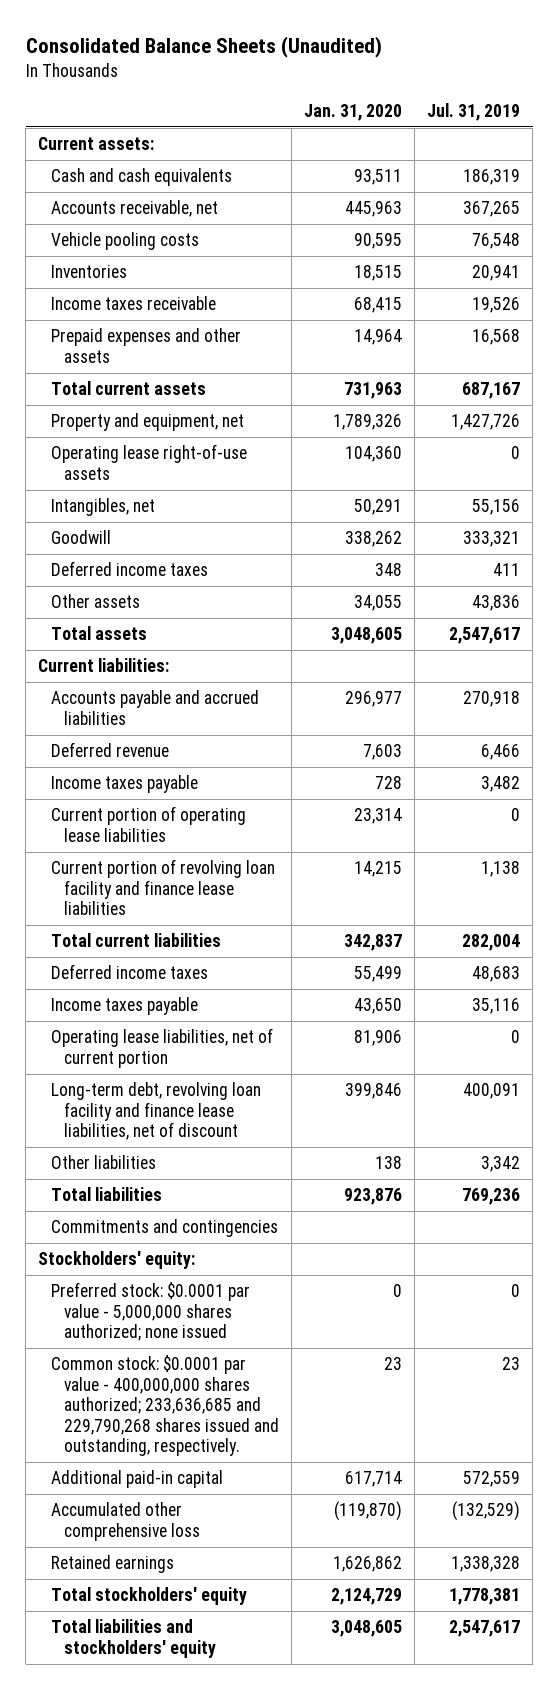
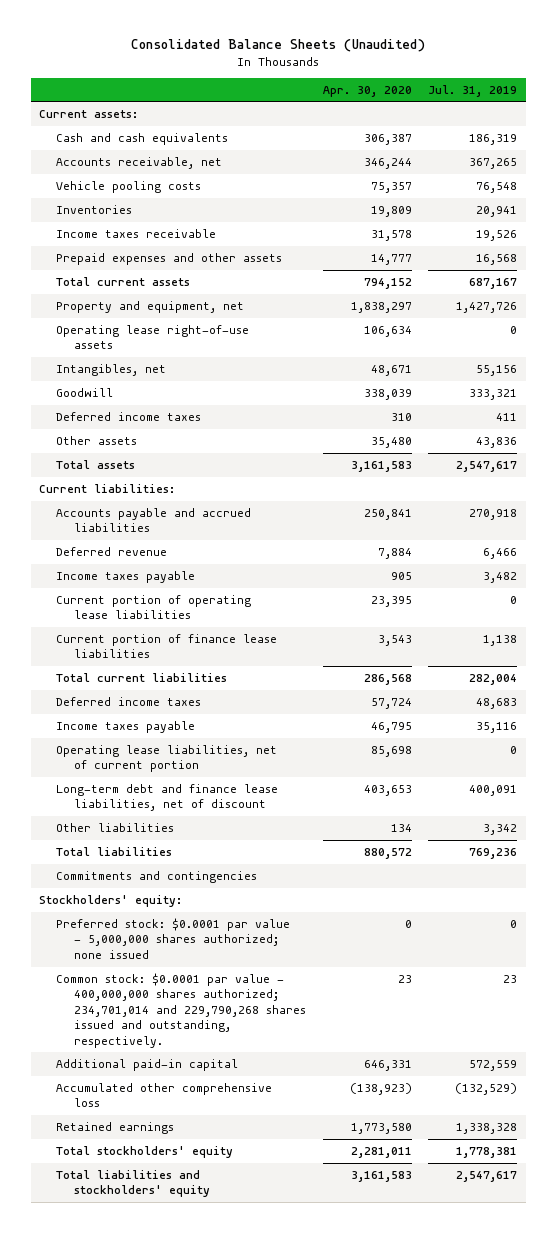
- | Jan. 31, 2020 | Jul. 31, 2019
+ | Apr. 30, 2020 | Jul. 31, 2019
- Current portion of revolving loan facility and finance lease liabilities | 14,215 | 1,138
+ Current portion of finance lease liabilities | 3,543 | 1,138
- Long-term debt, revolving loan facility and finance lease liabilities, net of discount | 399,846 | 400,091
+ Long-term debt and finance lease liabilities, net of discount | 403,653 | 400,091
- Common stock: $0.0001 par value - 400,000,000 shares authorized; 233,636,685 and 229,790,268 shares issued and outstanding, respectively. | 23 | 23
+ Common stock: $0.0001 par value - 400,000,000 shares authorized; 234,701,014 and 229,790,268 shares issued and outstanding, respectively. | 23 | 23

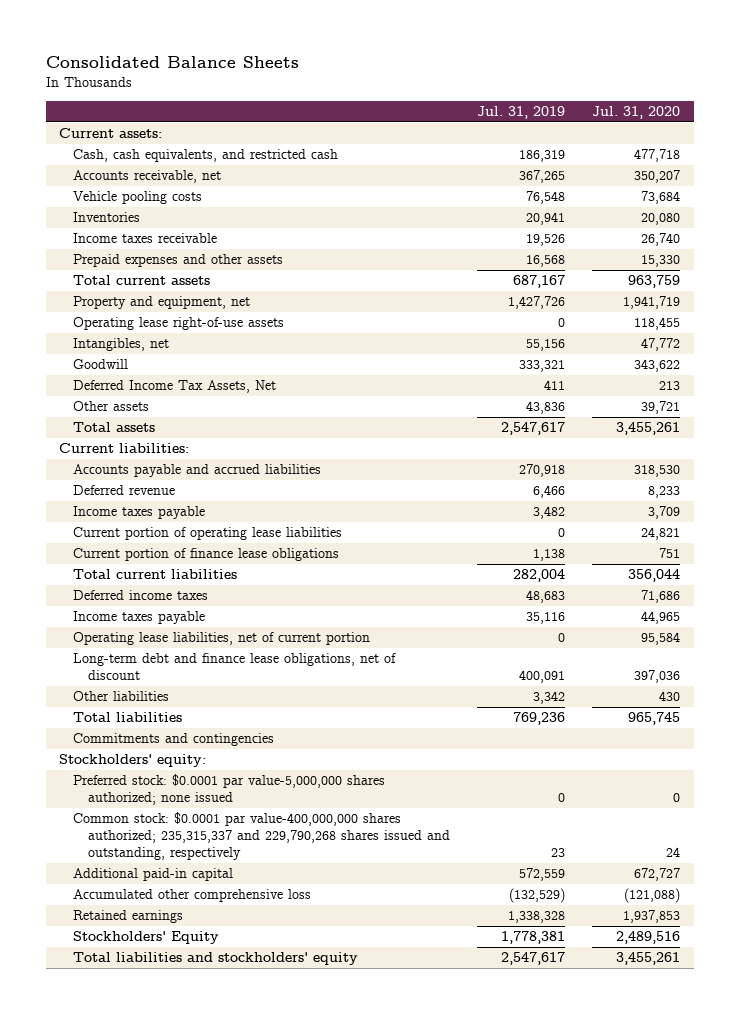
- Consolidated Balance Sheets (Unaudited)
+ Consolidated Balance Sheets
- | Apr. 30, 2020 | Jul. 31, 2019
+ | Jul. 31, 2019 | Jul. 31, 2020
- Cash and cash equivalents | 306,387 | 186,319
+ Cash, cash equivalents, and restricted cash | 186,319 | 477,718
- Deferred income taxes | 310 | 411
+ Deferred Income Tax Assets, Net | 411 | 213
- Current portion of finance lease liabilities | 3,543 | 1,138
+ Current portion of finance lease obligations | 1,138 | 751
- Long-term debt and finance lease liabilities, net of discount | 403,653 | 400,091
+ Long-term debt and finance lease obligations, net of discount | 400,091 | 397,036
- Preferred stock: $0.0001 par value - 5,000,000 shares authorized; none issued | 0 | 0
- Common stock: $0.0001 par value - 400,000,000 shares authorized; 234,701,014 and 229,790,268 shares issued and outstanding, respectively. | 23 | 23
+ Preferred stock: $0.0001 par value-5,000,000 shares authorized; none issued | 0 | 0
+ Common stock: $0.0001 par value-400,000,000 shares authorized; 235,315,337 and 229,790,268 shares issued and outstanding, respectively | 23 | 24
- Total stockholders' equity | 2,281,011 | 1,778,381
+ Stockholders' Equity | 1,778,381 | 2,489,516

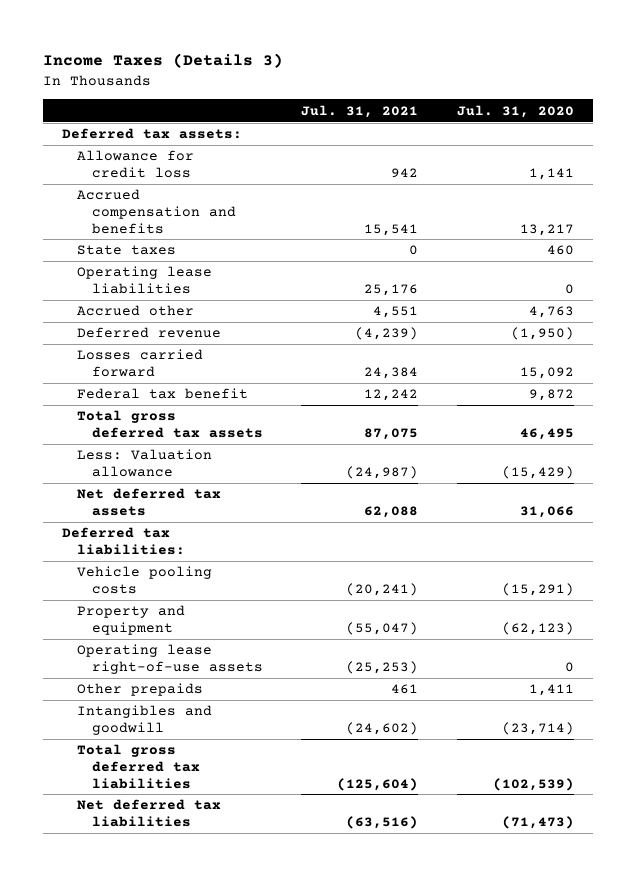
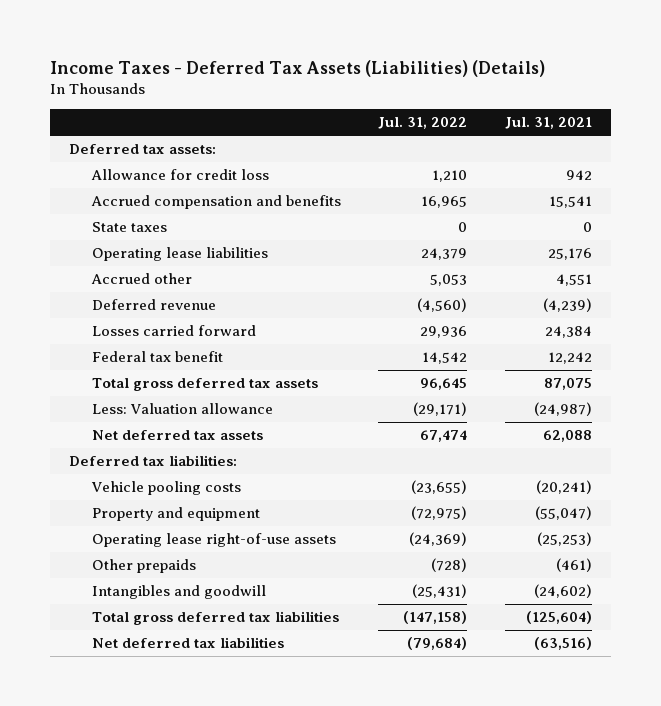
- Income Taxes (Details 3)
+ Income Taxes - Deferred Tax Assets (Liabilities) (Details)
- | Jul. 31, 2021 | Jul. 31, 2020
+ | Jul. 31, 2022 | Jul. 31, 2021
- Other prepaids | 461 | 1,411
+ Other prepaids | (728) | (461)

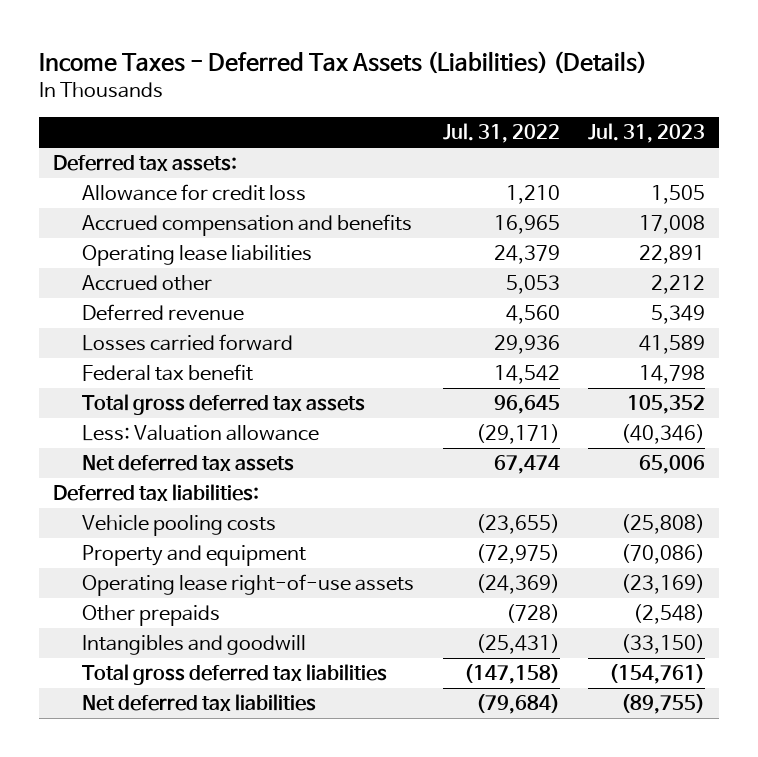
- | Jul. 31, 2022 | Jul. 31, 2021
+ | Jul. 31, 2022 | Jul. 31, 2023
- State taxes | 0 | 0
- Deferred revenue | (4,560) | (4,239)
+ Deferred revenue | 4,560 | 5,349

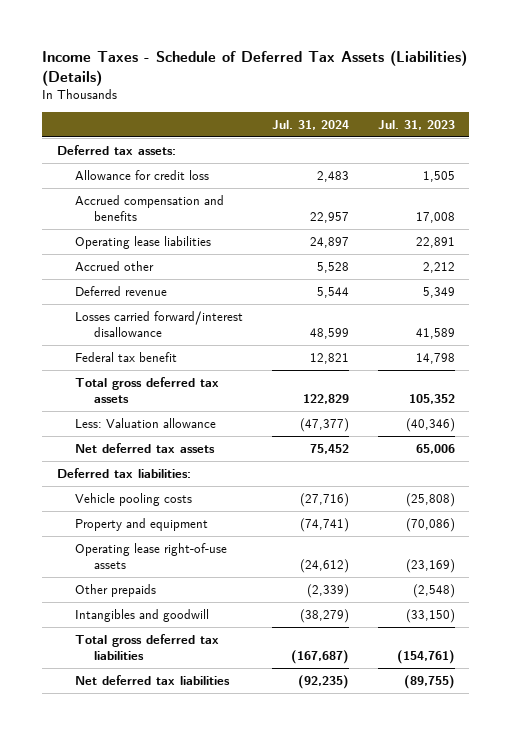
- Income Taxes - Deferred Tax Assets (Liabilities) (Details)
+ Income Taxes - Schedule of Deferred Tax Assets (Liabilities) (Details)
- | Jul. 31, 2022 | Jul. 31, 2023
+ | Jul. 31, 2024 | Jul. 31, 2023
- Losses carried forward | 29,936 | 41,589
+ Losses carried forward/interest disallowance | 48,599 | 41,589

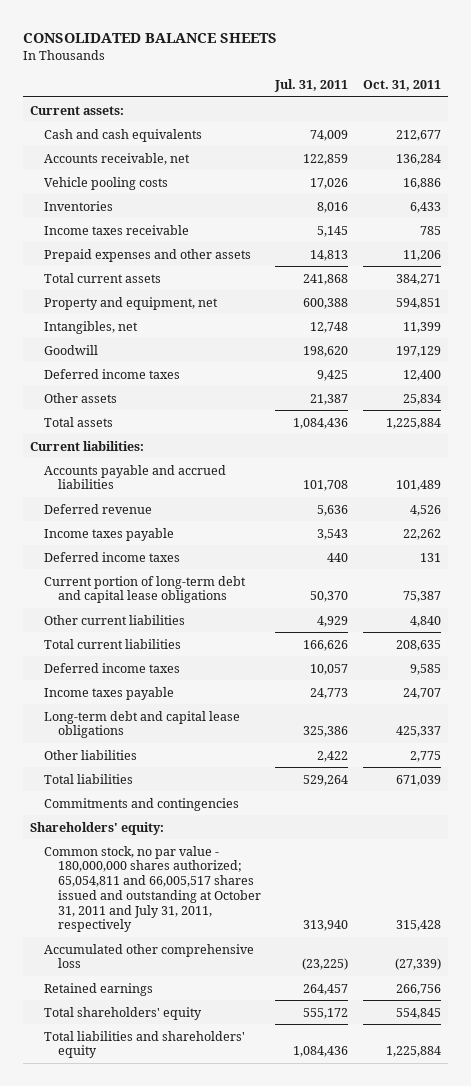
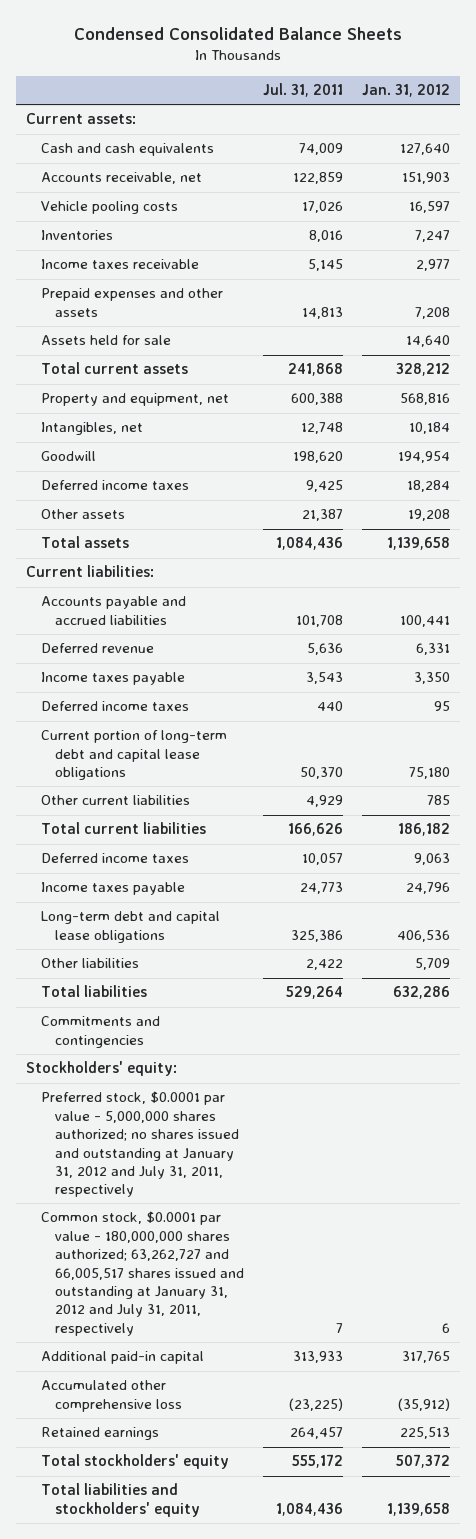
- CONSOLIDATED BALANCE SHEETS
+ Condensed Consolidated Balance Sheets
- | Jul. 31, 2011 | Oct. 31, 2011
+ | Jul. 31, 2011 | Jan. 31, 2012
+ Assets held for sale | | 14,640
- Shareholders' equity:
- Common stock, no par value - 180,000,000 shares authorized; 65,054,811 and 66,005,517 shares issued and outstanding at October 31, 2011 and July 31, 2011, respectively | 313,940 | 315,428
+ Stockholders' equity:
+ Preferred stock, $0.0001 par value - 5,000,000 shares authorized; no shares issued and outstanding at January 31, 2012 and July 31, 2011, respectively
+ Common stock, $0.0001 par value - 180,000,000 shares authorized; 63,262,727 and 66,005,517 shares issued and outstanding at January 31, 2012 and July 31, 2011, respectively | 7 | 6
+ Additional paid-in capital | 313,933 | 317,765
- Total shareholders' equity | 555,172 | 554,845
- Total liabilities and shareholders' equity | 1,084,436 | 1,225,884
+ Total stockholders' equity | 555,172 | 507,372
+ Total liabilities and stockholders' equity | 1,084,436 | 1,139,658

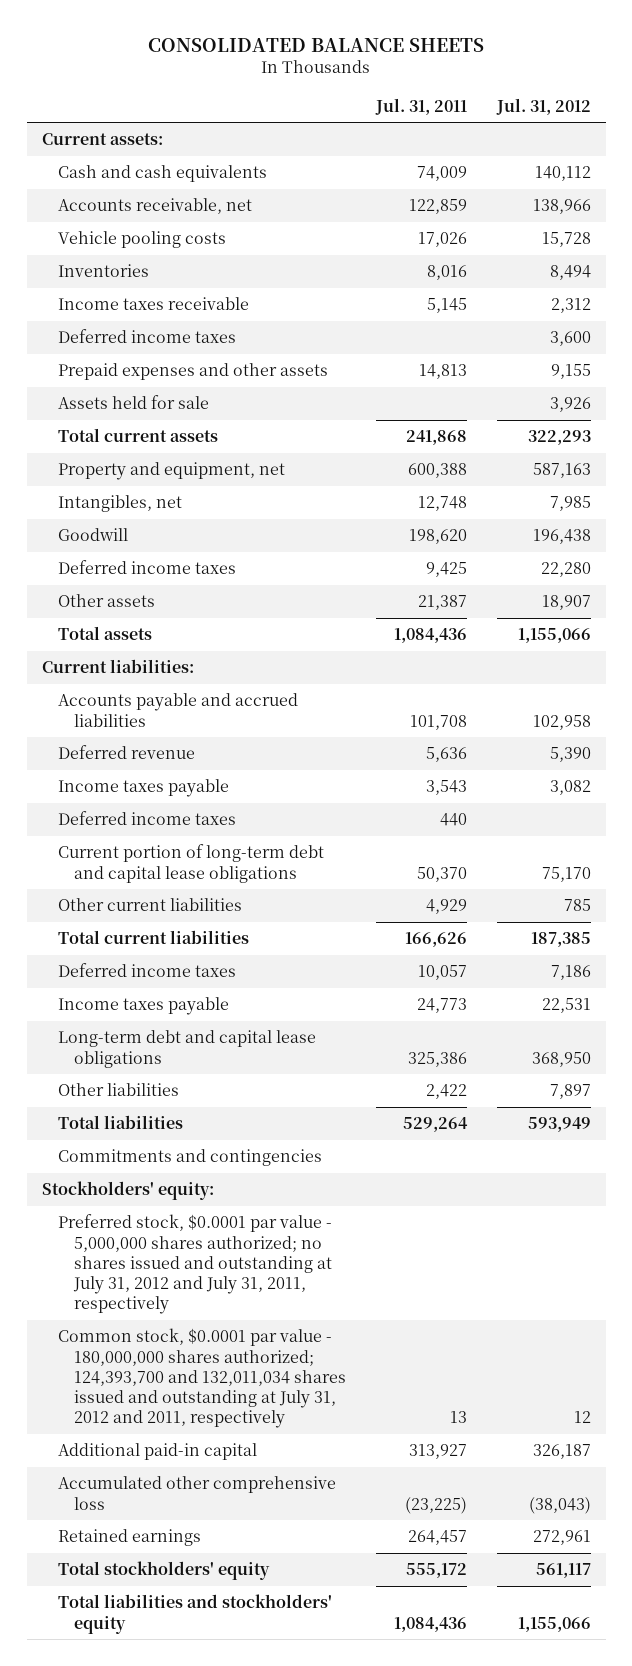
- Condensed Consolidated Balance Sheets
+ CONSOLIDATED BALANCE SHEETS
- | Jul. 31, 2011 | Jan. 31, 2012
+ | Jul. 31, 2011 | Jul. 31, 2012
+ Deferred income taxes | | 3,600
- Preferred stock, $0.0001 par value - 5,000,000 shares authorized; no shares issued and outstanding at January 31, 2012 and July 31, 2011, respectively
- Common stock, $0.0001 par value - 180,000,000 shares authorized; 63,262,727 and 66,005,517 shares issued and outstanding at January 31, 2012 and July 31, 2011, respectively | 7 | 6
- Additional paid-in capital | 313,933 | 317,765
+ Preferred stock, $0.0001 par value - 5,000,000 shares authorized; no shares issued and outstanding at July 31, 2012 and July 31, 2011, respectively
+ Common stock, $0.0001 par value - 180,000,000 shares authorized; 124,393,700 and 132,011,034 shares issued and outstanding at July 31, 2012 and 2011, respectively | 13 | 12
+ Additional paid-in capital | 313,927 | 326,187

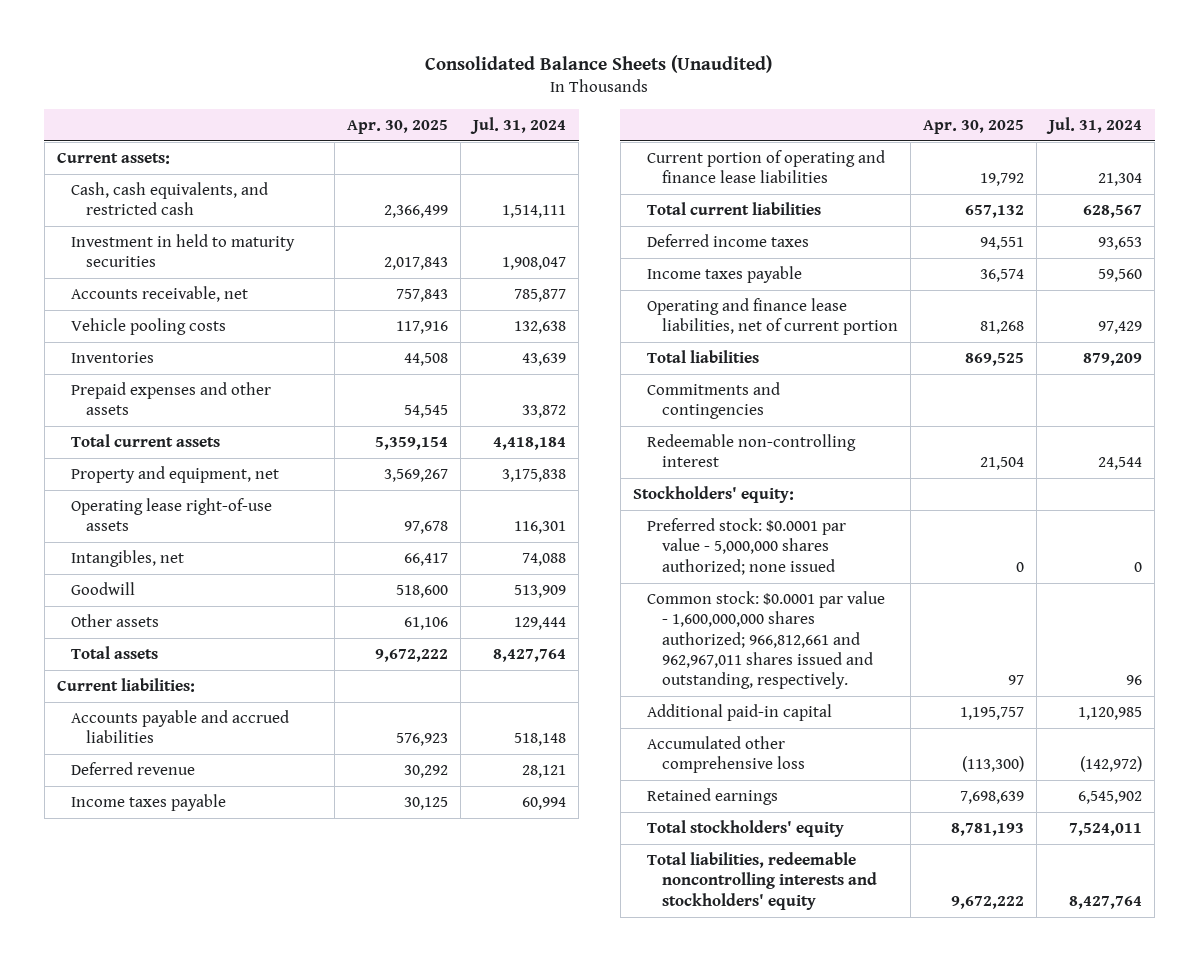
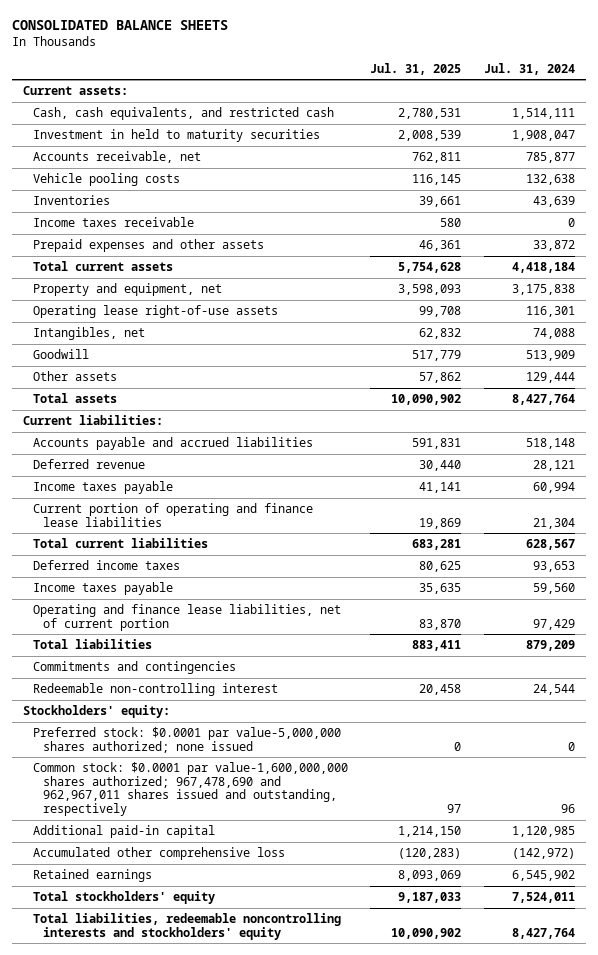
- Consolidated Balance Sheets (Unaudited)
+ CONSOLIDATED BALANCE SHEETS
- | Apr. 30, 2025 | Jul. 31, 2024
+ | Jul. 31, 2025 | Jul. 31, 2024
+ Income taxes receivable | 580 | 0
- Preferred stock: $0.0001 par value - 5,000,000 shares authorized; none issued | 0 | 0
- Common stock: $0.0001 par value - 1,600,000,000 shares authorized; 966,812,661 and 962,967,011 shares issued and outstanding, respectively. | 97 | 96
+ Preferred stock: $0.0001 par value-5,000,000 shares authorized; none issued | 0 | 0
+ Common stock: $0.0001 par value-1,600,000,000 shares authorized; 967,478,690 and 962,967,011 shares issued and outstanding, respectively | 97 | 96

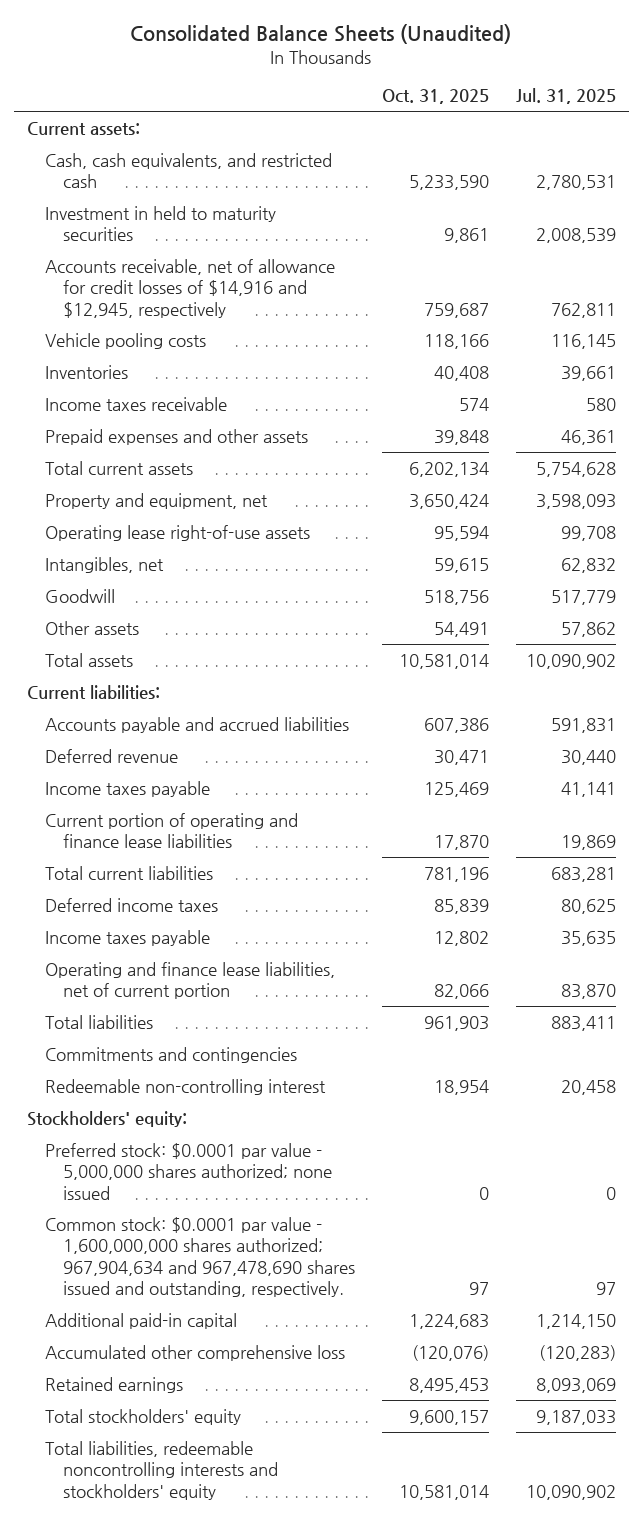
- CONSOLIDATED BALANCE SHEETS
+ Consolidated Balance Sheets (Unaudited)
- | Jul. 31, 2025 | Jul. 31, 2024
+ | Oct. 31, 2025 | Jul. 31, 2025
- Accounts receivable, net | 762,811 | 785,877
+ Accounts receivable, net of allowance for credit losses of $14,916 and $12,945, respectively | 759,687 | 762,811
- Preferred stock: $0.0001 par value-5,000,000 shares authorized; none issued | 0 | 0
- Common stock: $0.0001 par value-1,600,000,000 shares authorized; 967,478,690 and 962,967,011 shares issued and outstanding, respectively | 97 | 96
+ Preferred stock: $0.0001 par value - 5,000,000 shares authorized; none issued | 0 | 0
+ Common stock: $0.0001 par value - 1,600,000,000 shares authorized; 967,904,634 and 967,478,690 shares issued and outstanding, respectively. | 97 | 97

